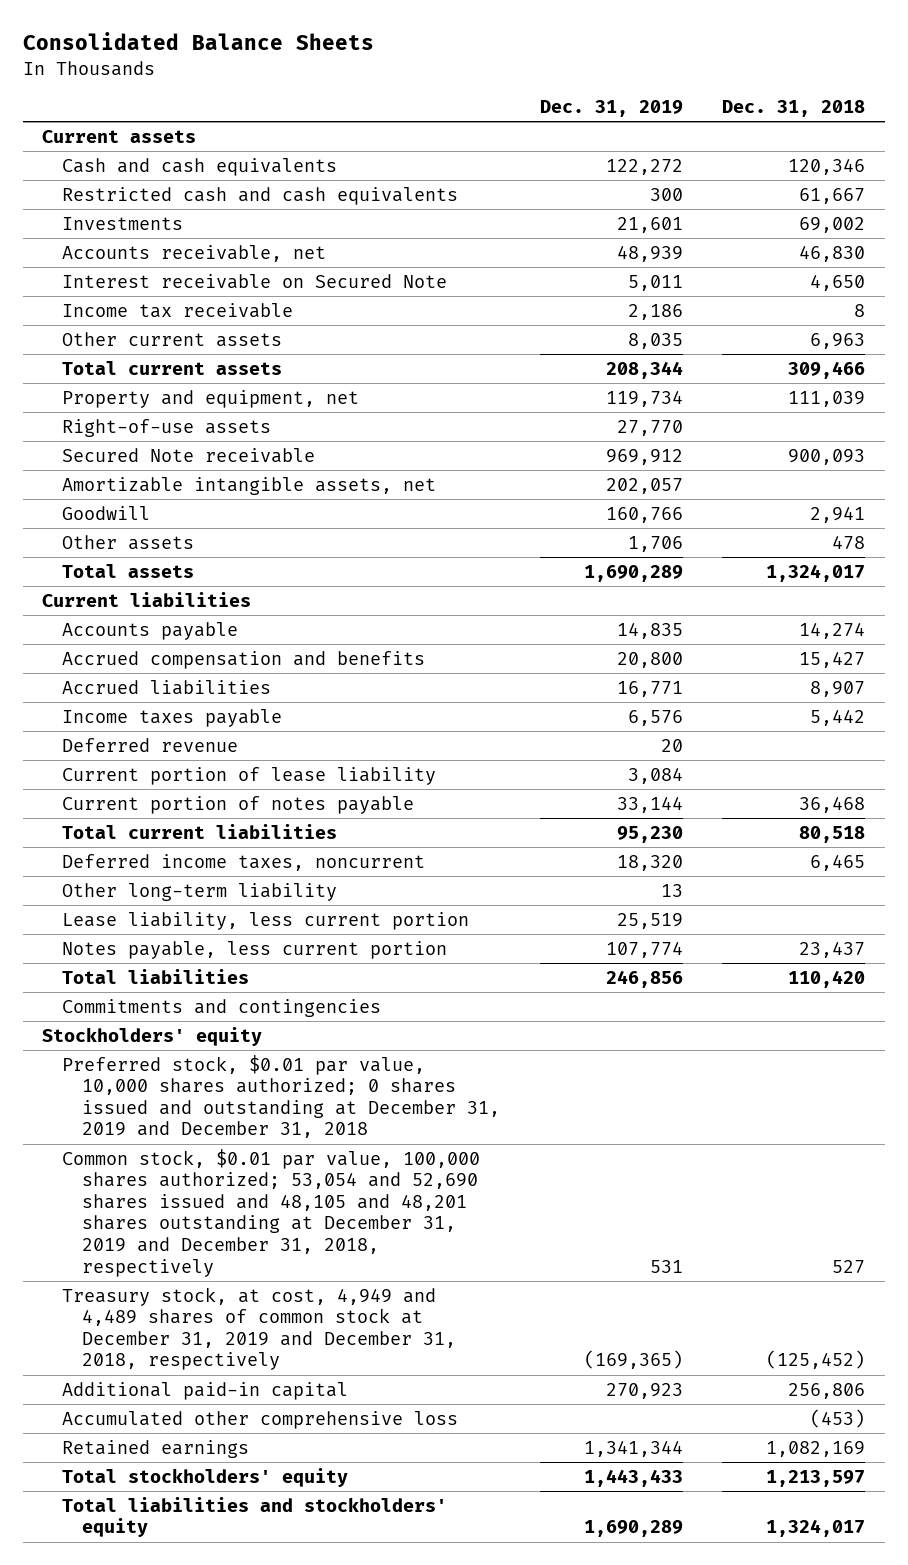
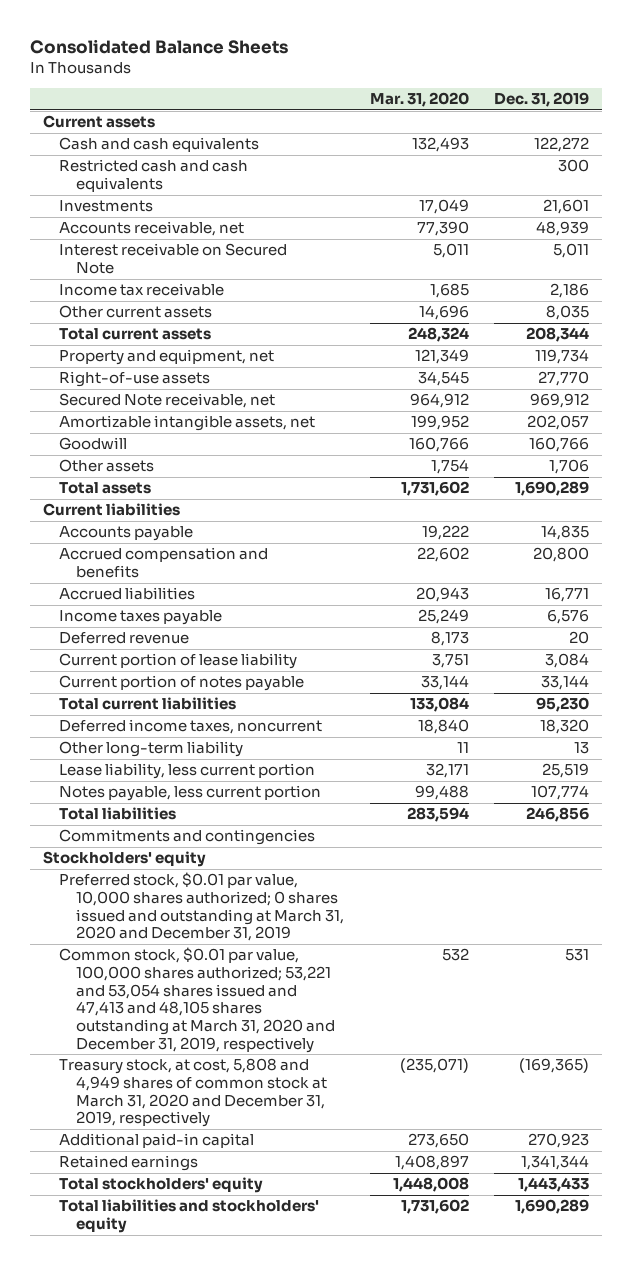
- | Dec. 31, 2019 | Dec. 31, 2018
+ | Mar. 31, 2020 | Dec. 31, 2019
- Secured Note receivable | 969,912 | 900,093
+ Secured Note receivable, net | 964,912 | 969,912
- Preferred stock, $0.01 par value, 10,000 shares authorized; 0 shares issued and outstanding at December 31, 2019 and December 31, 2018
- Common stock, $0.01 par value, 100,000 shares authorized; 53,054 and 52,690 shares issued and 48,105 and 48,201 shares outstanding at December 31, 2019 and December 31, 2018, respectively | 531 | 527
- Treasury stock, at cost, 4,949 and 4,489 shares of common stock at December 31, 2019 and December 31, 2018, respectively | (169,365) | (125,452)
+ Preferred stock, $0.01 par value, 10,000 shares authorized; 0 shares issued and outstanding at March 31, 2020 and December 31, 2019
+ Common stock, $0.01 par value, 100,000 shares authorized; 53,221 and 53,054 shares issued and 47,413 and 48,105 shares outstanding at March 31, 2020 and December 31, 2019, respectively | 532 | 531
+ Treasury stock, at cost, 5,808 and 4,949 shares of common stock at March 31, 2020 and December 31, 2019, respectively | (235,071) | (169,365)
- Accumulated other comprehensive loss | | (453)

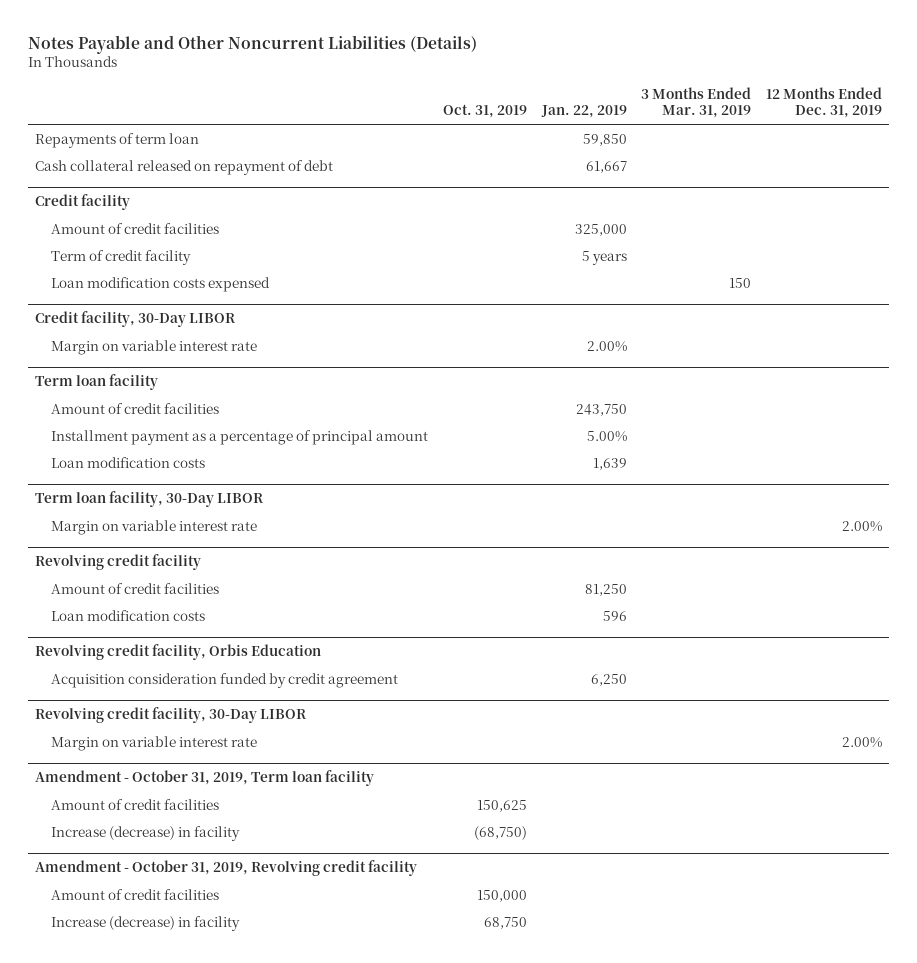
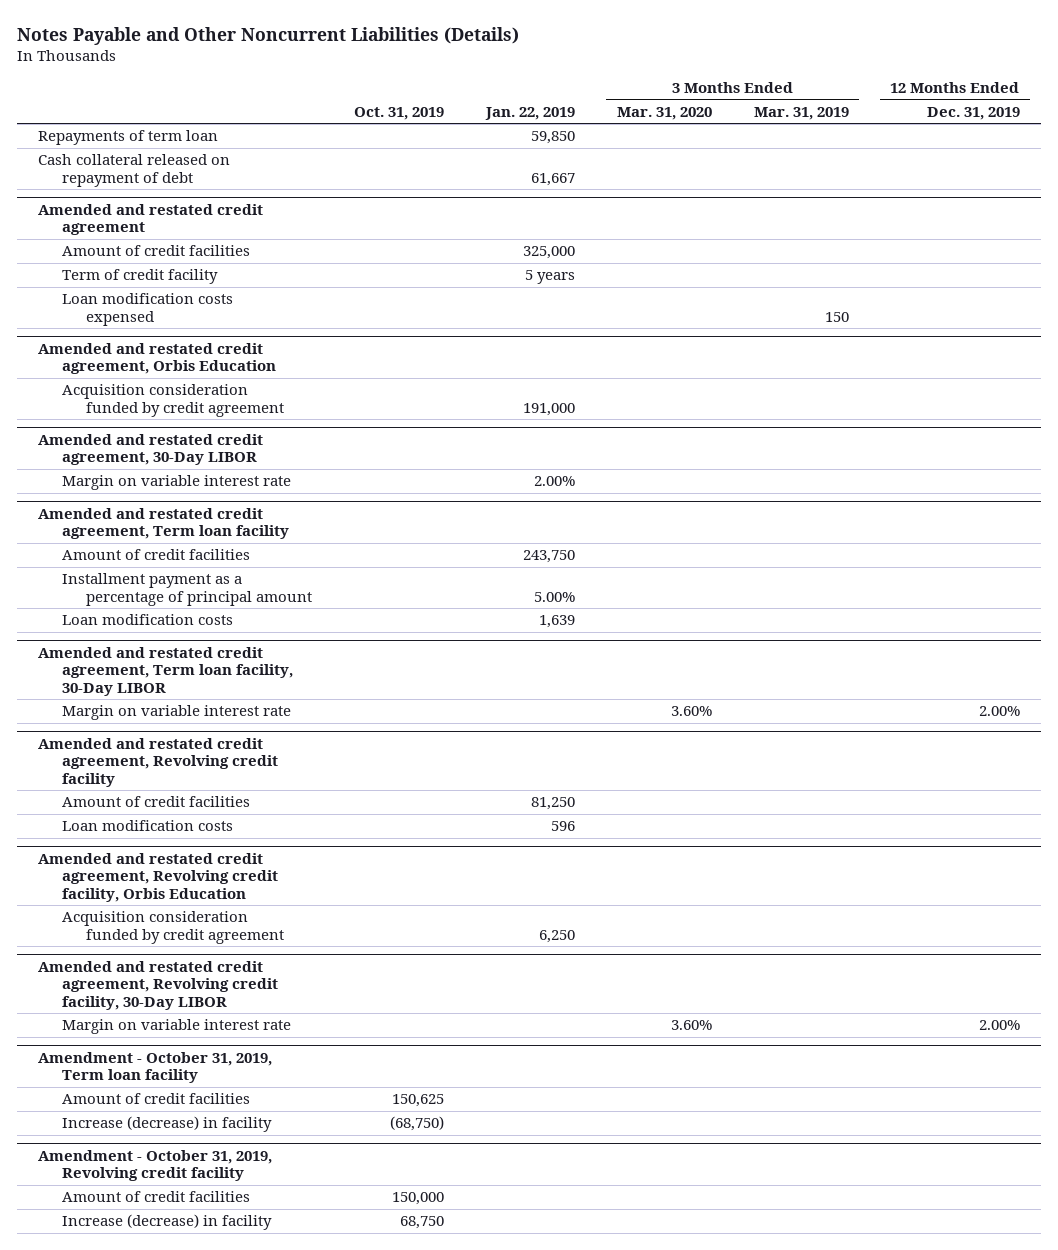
- | Oct. 31, 2019 | Jan. 22, 2019 | 3 Months Ended Mar. 31, 2019 | 12 Months Ended Dec. 31, 2019
+ | Oct. 31, 2019 | Jan. 22, 2019 | 3 Months Ended Mar. 31, 2020 | 3 Months Ended Mar. 31, 2019 | 12 Months Ended Dec. 31, 2019
- Credit facility
+ Amended and restated credit agreement
- Credit facility, 30-Day LIBOR
+ Amended and restated credit agreement, Orbis Education
+ Acquisition consideration funded by credit agreement | | 191,000 | | |
+ Amended and restated credit agreement, 30-Day LIBOR
- Term loan facility
+ Amended and restated credit agreement, Term loan facility
- Term loan facility, 30-Day LIBOR
+ Amended and restated credit agreement, Term loan facility, 30-Day LIBOR
- Revolving credit facility
+ Amended and restated credit agreement, Revolving credit facility
- Revolving credit facility, Orbis Education
+ Amended and restated credit agreement, Revolving credit facility, Orbis Education
- Revolving credit facility, 30-Day LIBOR
+ Amended and restated credit agreement, Revolving credit facility, 30-Day LIBOR

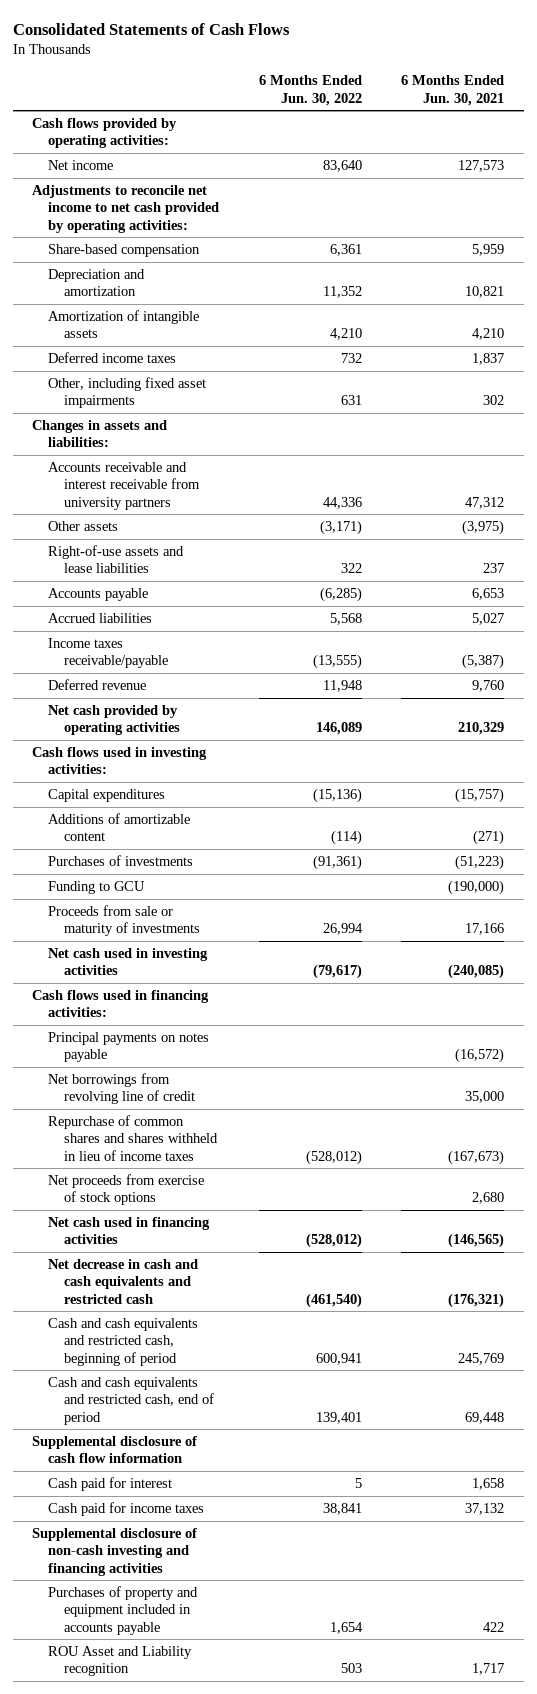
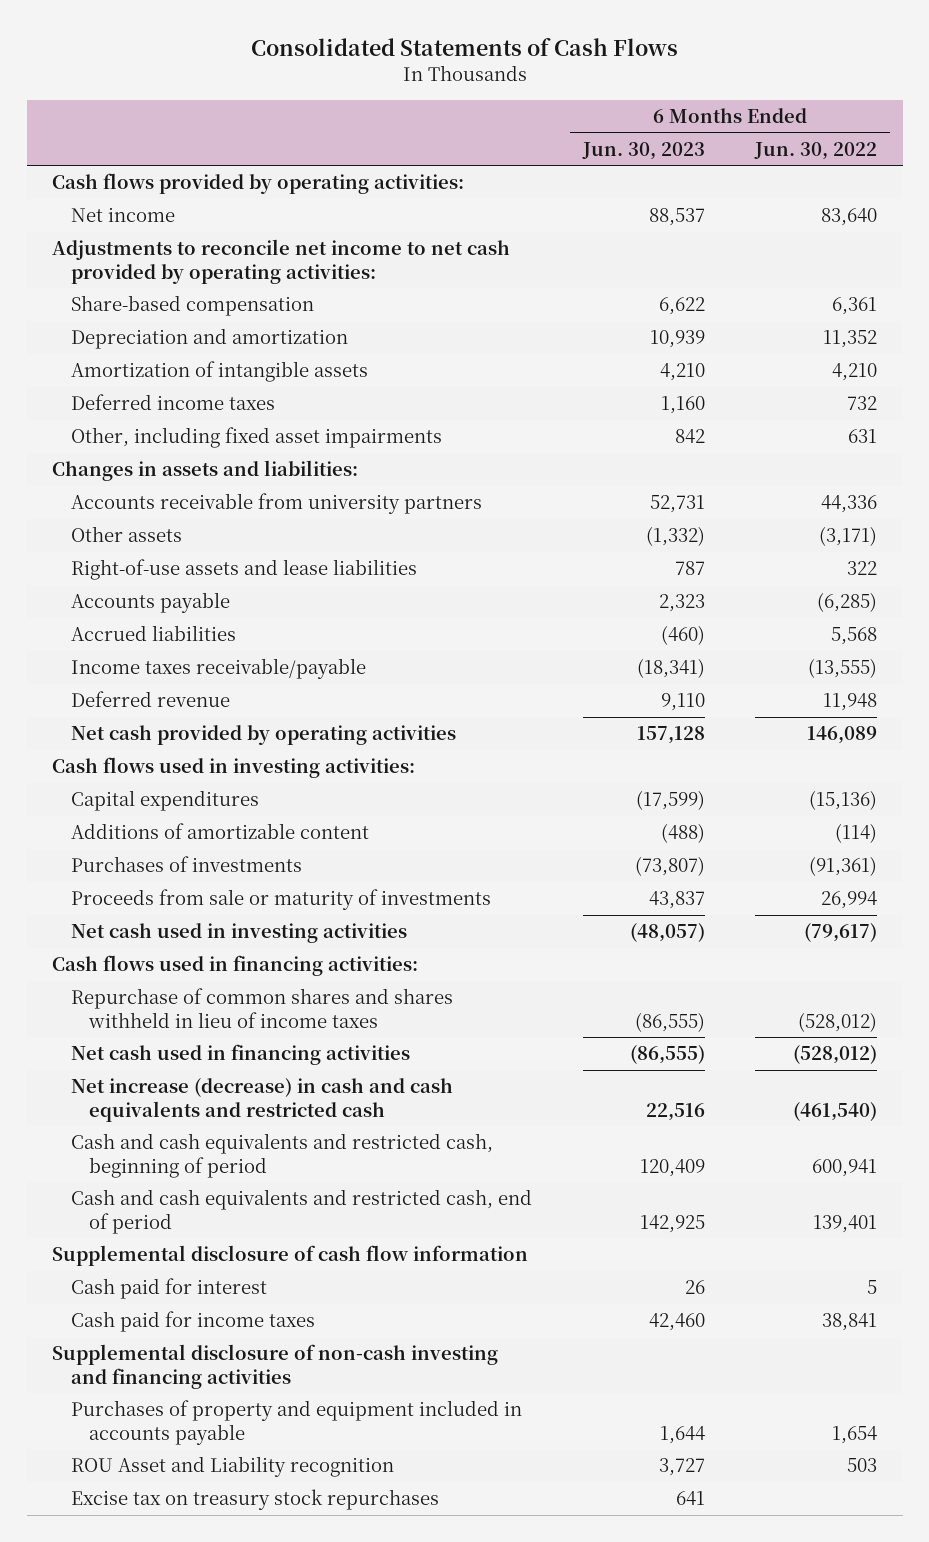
- | 6 Months Ended Jun. 30, 2022 | 6 Months Ended Jun. 30, 2021
+ | 6 Months Ended Jun. 30, 2023 | 6 Months Ended Jun. 30, 2022
- Accounts receivable and interest receivable from university partners | 44,336 | 47,312
+ Accounts receivable from university partners | 52,731 | 44,336
- Funding to GCU | | (190,000)
- Principal payments on notes payable | | (16,572)
- Net borrowings from revolving line of credit | | 35,000
- Net proceeds from exercise of stock options | | 2,680
- Net decrease in cash and cash equivalents and restricted cash | (461,540) | (176,321)
+ Net increase (decrease) in cash and cash equivalents and restricted cash | 22,516 | (461,540)
+ Excise tax on treasury stock repurchases | 641 |

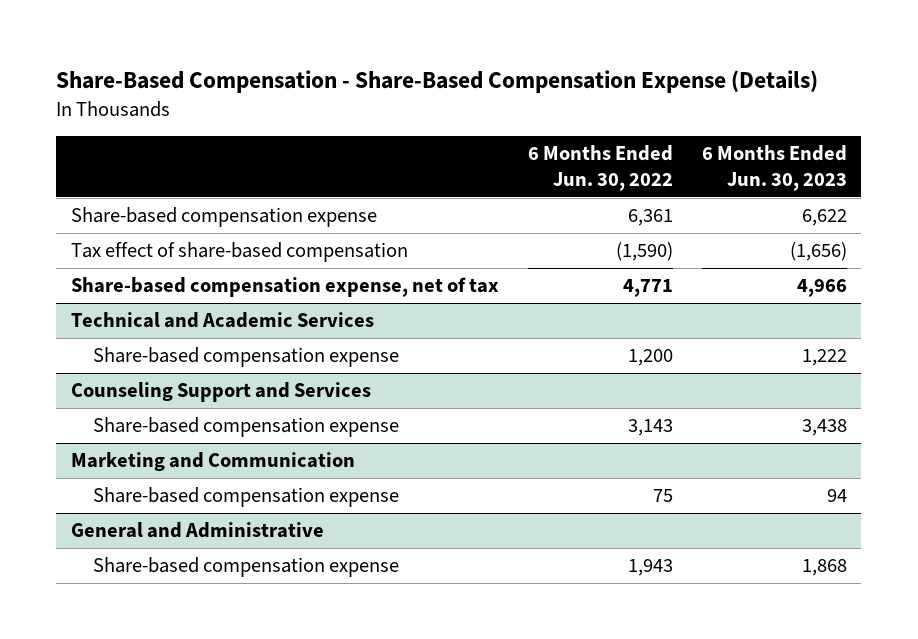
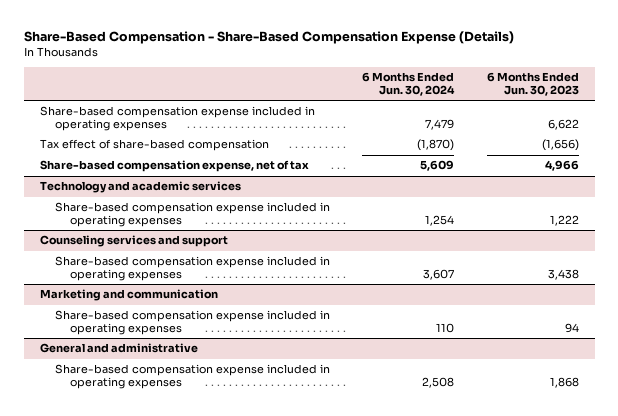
- | 6 Months Ended Jun. 30, 2022 | 6 Months Ended Jun. 30, 2023
+ | 6 Months Ended Jun. 30, 2024 | 6 Months Ended Jun. 30, 2023
- Share-based compensation expense | 6,361 | 6,622
+ Share-based compensation expense included in operating expenses | 7,479 | 6,622
- Technical and Academic Services
- Share-based compensation expense | 1,200 | 1,222
- Counseling Support and Services
- Share-based compensation expense | 3,143 | 3,438
- Marketing and Communication
- Share-based compensation expense | 75 | 94
- General and Administrative
- Share-based compensation expense | 1,943 | 1,868
+ Technology and academic services
+ Share-based compensation expense included in operating expenses | 1,254 | 1,222
+ Counseling services and support
+ Share-based compensation expense included in operating expenses | 3,607 | 3,438
+ Marketing and communication
+ Share-based compensation expense included in operating expenses | 110 | 94
+ General and administrative
+ Share-based compensation expense included in operating expenses | 2,508 | 1,868

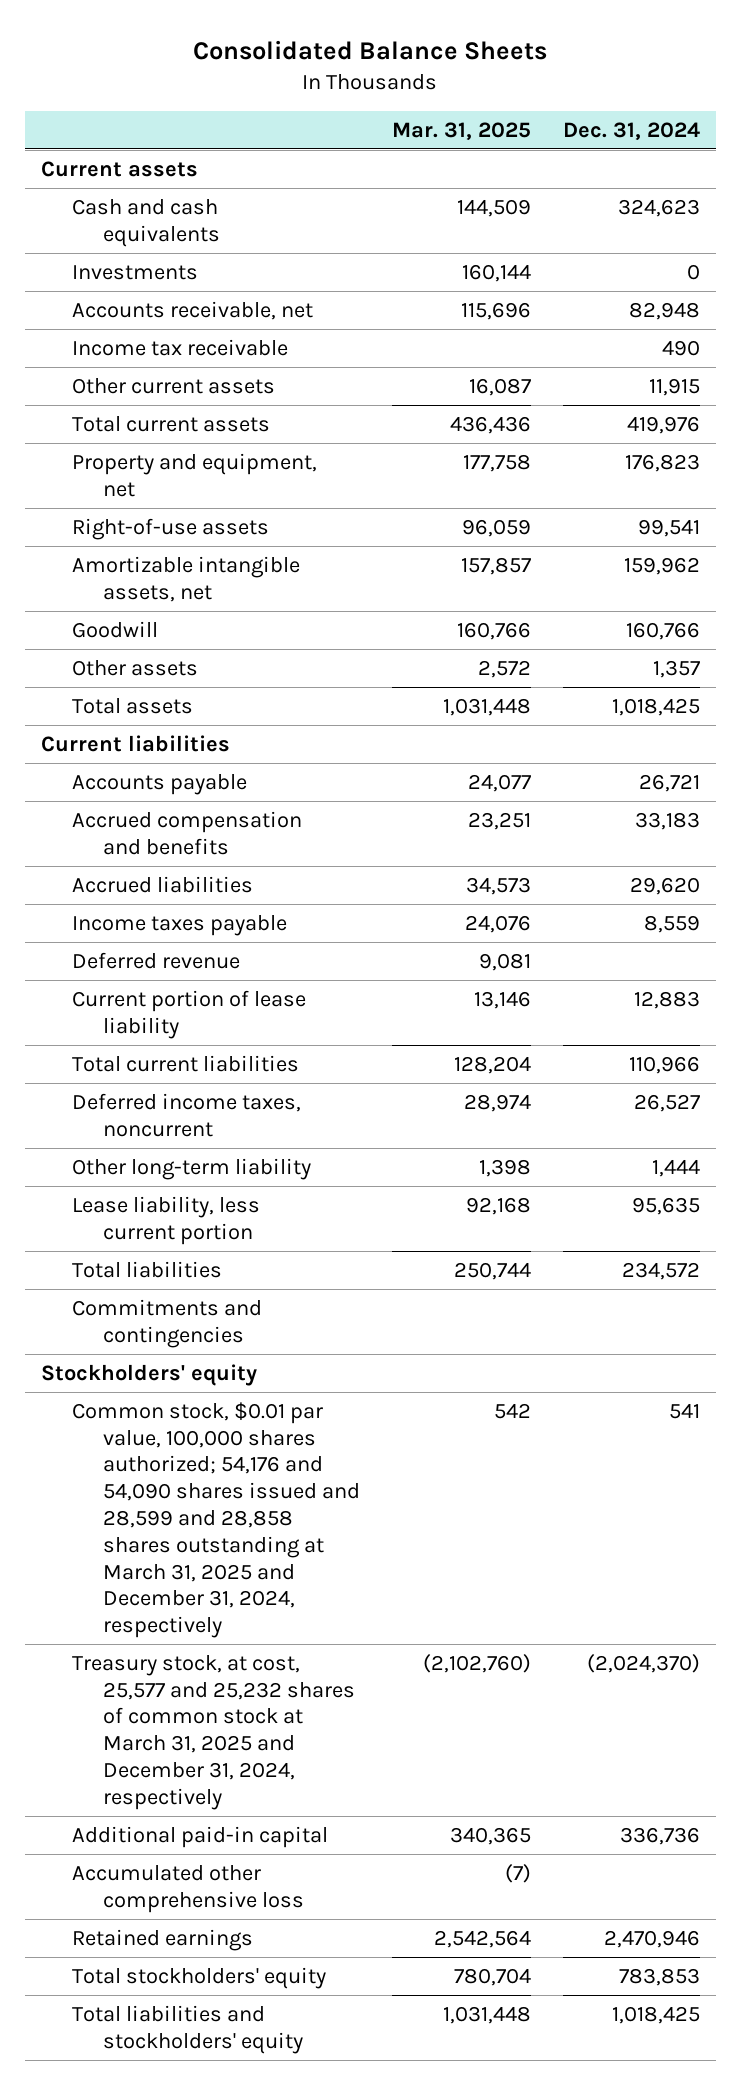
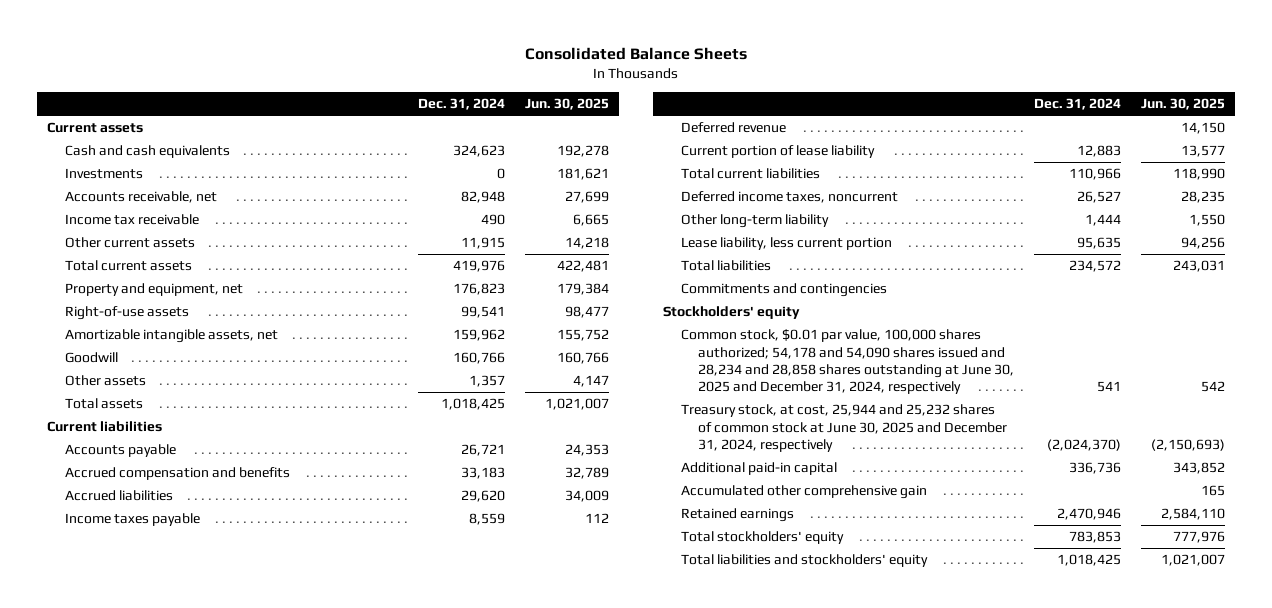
- | Mar. 31, 2025 | Dec. 31, 2024
+ | Dec. 31, 2024 | Jun. 30, 2025
- Common stock, $0.01 par value, 100,000 shares authorized; 54,176 and 54,090 shares issued and 28,599 and 28,858 shares outstanding at March 31, 2025 and December 31, 2024, respectively | 542 | 541
- Treasury stock, at cost, 25,577 and 25,232 shares of common stock at March 31, 2025 and December 31, 2024, respectively | (2,102,760) | (2,024,370)
+ Common stock, $0.01 par value, 100,000 shares authorized; 54,178 and 54,090 shares issued and 28,234 and 28,858 shares outstanding at June 30, 2025 and December 31, 2024, respectively | 541 | 542
+ Treasury stock, at cost, 25,944 and 25,232 shares of common stock at June 30, 2025 and December 31, 2024, respectively | (2,024,370) | (2,150,693)
- Accumulated other comprehensive loss | (7) |
+ Accumulated other comprehensive gain | | 165

